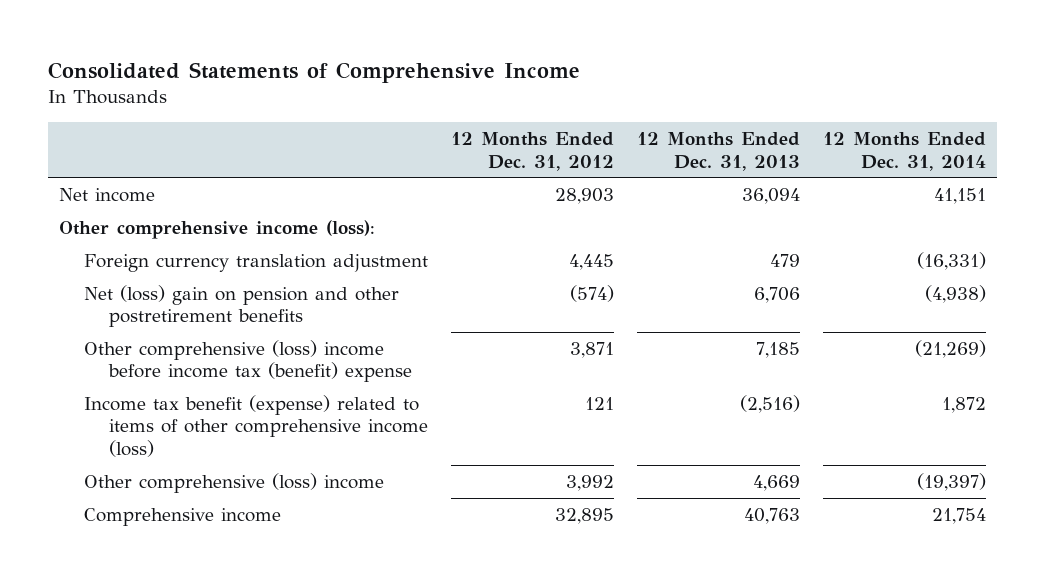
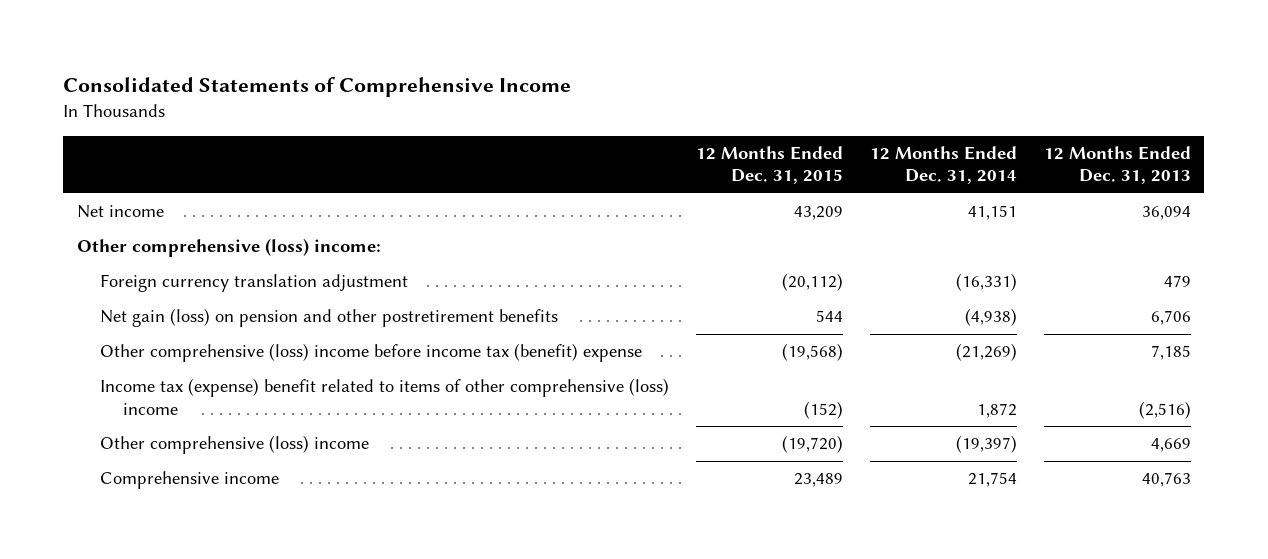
- | 12 Months Ended Dec. 31, 2012 | 12 Months Ended Dec. 31, 2013 | 12 Months Ended Dec. 31, 2014
+ | 12 Months Ended Dec. 31, 2015 | 12 Months Ended Dec. 31, 2014 | 12 Months Ended Dec. 31, 2013
- Other comprehensive income (loss):
+ Other comprehensive (loss) income:
- Net (loss) gain on pension and other postretirement benefits | (574) | 6,706 | (4,938)
+ Net gain (loss) on pension and other postretirement benefits | 544 | (4,938) | 6,706
- Income tax benefit (expense) related to items of other comprehensive income (loss) | 121 | (2,516) | 1,872
+ Income tax (expense) benefit related to items of other comprehensive (loss) income | (152) | 1,872 | (2,516)

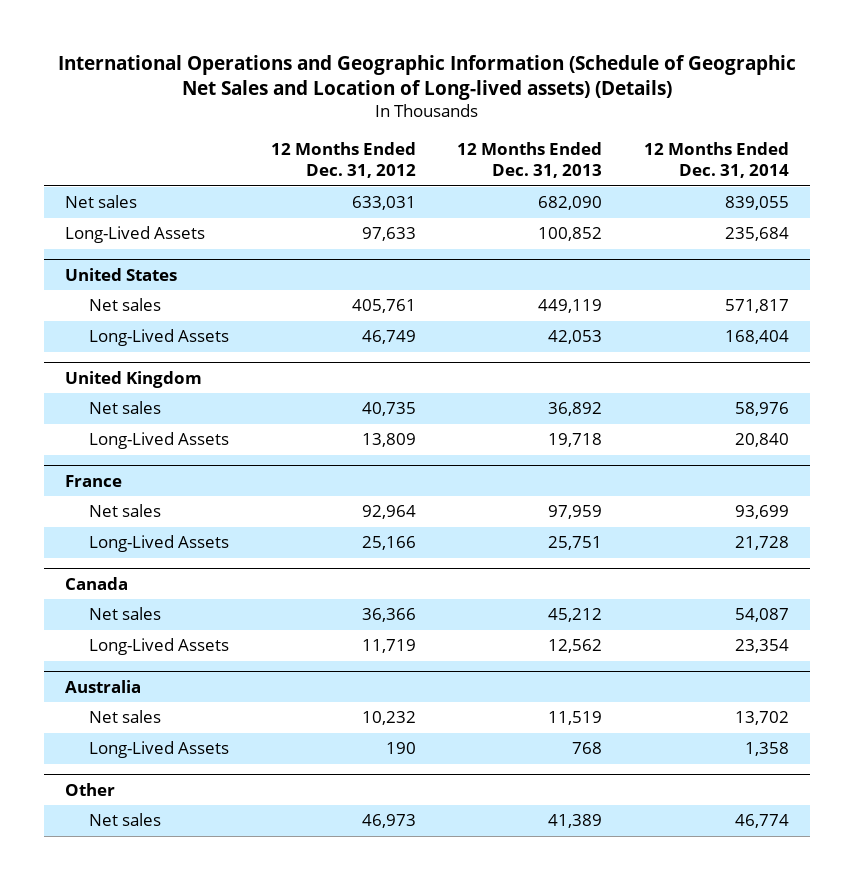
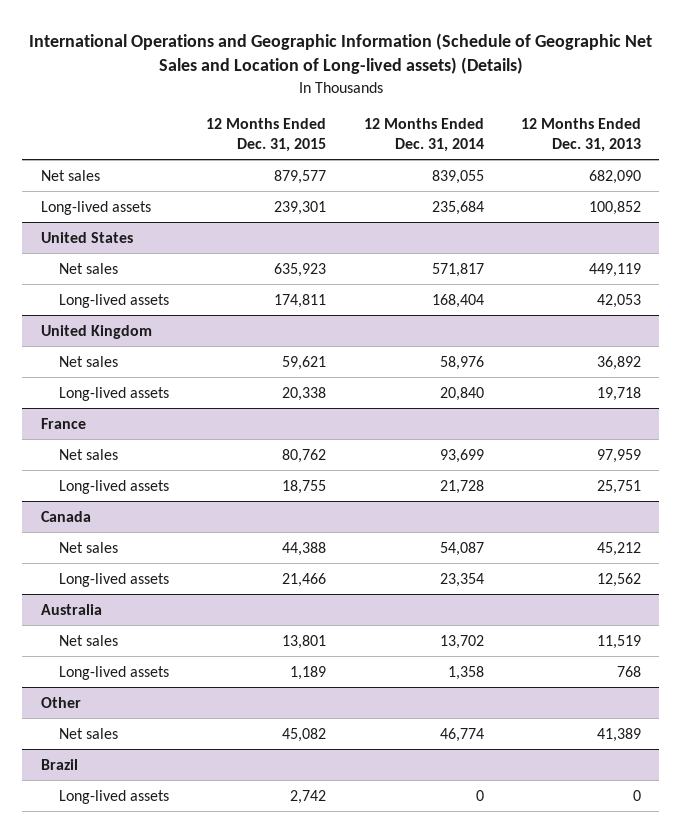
- | 12 Months Ended Dec. 31, 2012 | 12 Months Ended Dec. 31, 2013 | 12 Months Ended Dec. 31, 2014
+ | 12 Months Ended Dec. 31, 2015 | 12 Months Ended Dec. 31, 2014 | 12 Months Ended Dec. 31, 2013
- Long-Lived Assets | 97,633 | 100,852 | 235,684
+ Long-lived assets | 239,301 | 235,684 | 100,852
@ United States
- Long-Lived Assets | 46,749 | 42,053 | 168,404
+ Long-lived assets | 174,811 | 168,404 | 42,053
@ United Kingdom
- Long-Lived Assets | 13,809 | 19,718 | 20,840
+ Long-lived assets | 20,338 | 20,840 | 19,718
@ France
- Long-Lived Assets | 25,166 | 25,751 | 21,728
+ Long-lived assets | 18,755 | 21,728 | 25,751
@ Canada
- Long-Lived Assets | 11,719 | 12,562 | 23,354
+ Long-lived assets | 21,466 | 23,354 | 12,562
@ Australia
- Long-Lived Assets | 190 | 768 | 1,358
+ Long-lived assets | 1,189 | 1,358 | 768
+ Brazil
+ Long-lived assets | 2,742 | 0 | 0

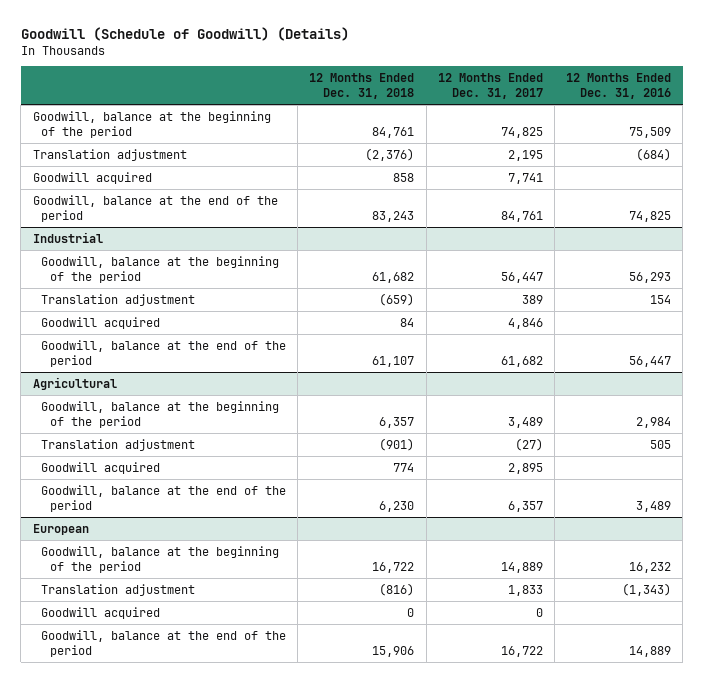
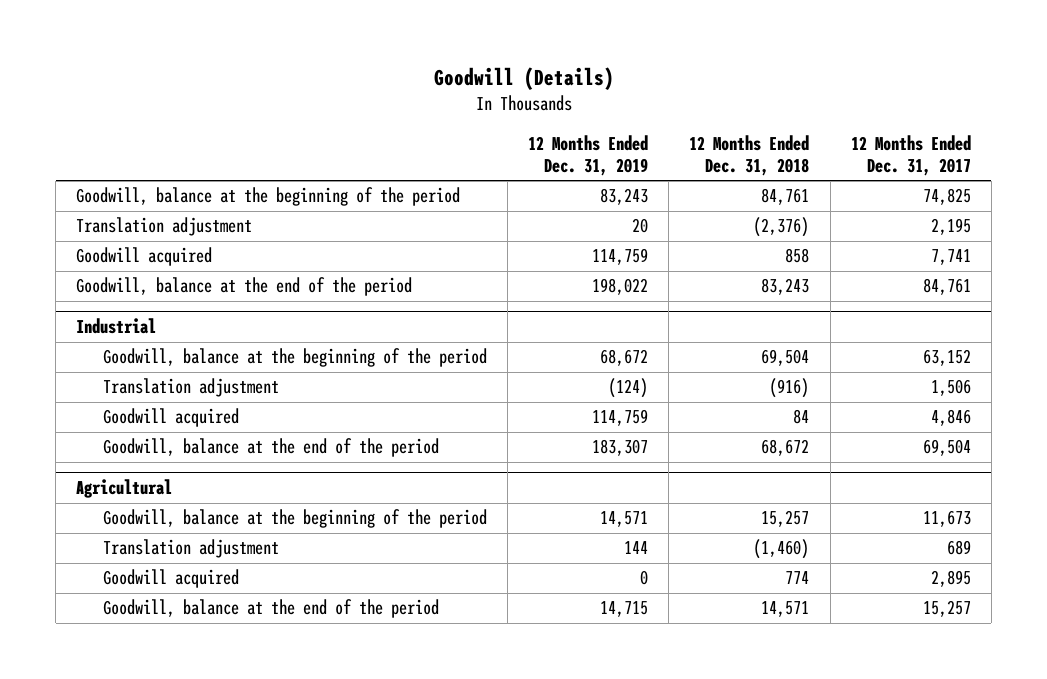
- Goodwill (Schedule of Goodwill) (Details)
+ Goodwill (Details)
- | 12 Months Ended Dec. 31, 2018 | 12 Months Ended Dec. 31, 2017 | 12 Months Ended Dec. 31, 2016
+ | 12 Months Ended Dec. 31, 2019 | 12 Months Ended Dec. 31, 2018 | 12 Months Ended Dec. 31, 2017
@ Industrial
- Goodwill, balance at the beginning of the period | 61,682 | 56,447 | 56,293
- Translation adjustment | (659) | 389 | 154
+ Goodwill, balance at the beginning of the period | 68,672 | 69,504 | 63,152
+ Translation adjustment | (124) | (916) | 1,506
- Goodwill, balance at the end of the period | 61,107 | 61,682 | 56,447
+ Goodwill, balance at the end of the period | 183,307 | 68,672 | 69,504
@ Agricultural
- Goodwill, balance at the beginning of the period | 6,357 | 3,489 | 2,984
- Translation adjustment | (901) | (27) | 505
+ Goodwill, balance at the beginning of the period | 14,571 | 15,257 | 11,673
+ Translation adjustment | 144 | (1,460) | 689
- Goodwill, balance at the end of the period | 6,230 | 6,357 | 3,489
- European
- Goodwill, balance at the beginning of the period | 16,722 | 14,889 | 16,232
- Translation adjustment | (816) | 1,833 | (1,343)
- Goodwill acquired | 0 | 0 |
- Goodwill, balance at the end of the period | 15,906 | 16,722 | 14,889
@ Agricultural
+ Goodwill, balance at the end of the period | 14,715 | 14,571 | 15,257

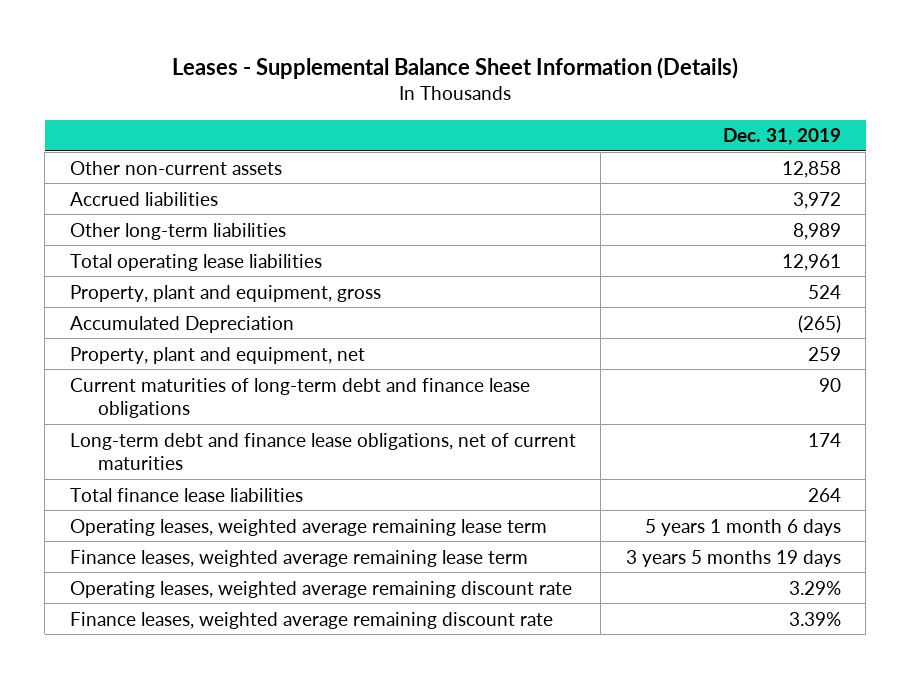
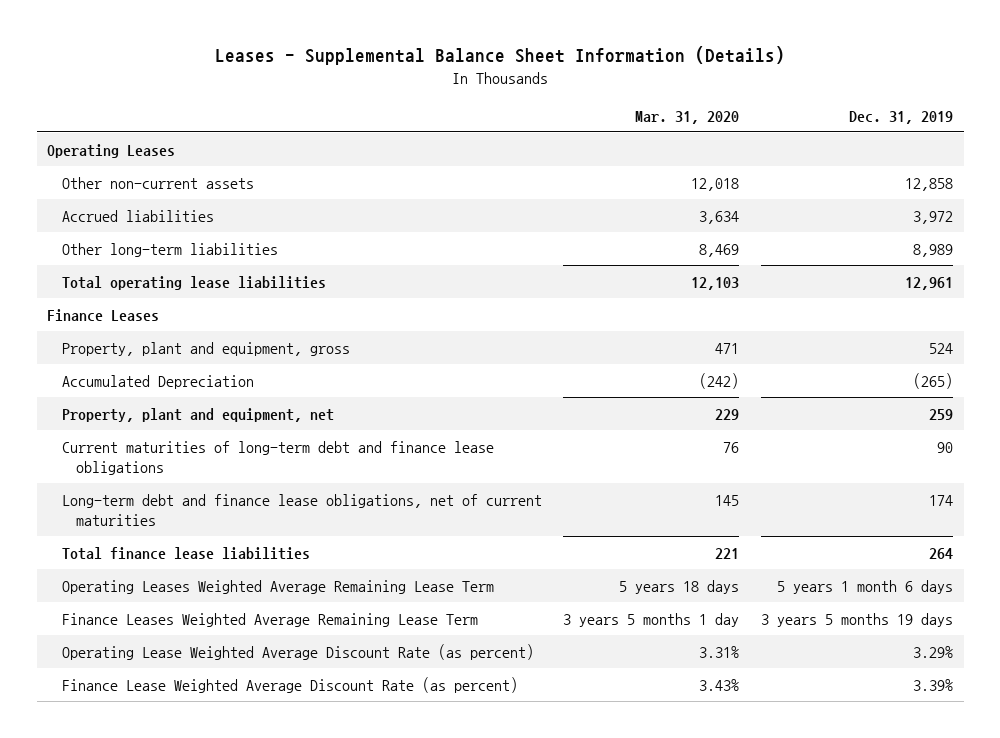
- | Dec. 31, 2019
+ | Mar. 31, 2020 | Dec. 31, 2019
+ Operating Leases
+ Finance Leases
- Operating leases, weighted average remaining lease term | 5 years 1 month 6 days
- Finance leases, weighted average remaining lease term | 3 years 5 months 19 days
- Operating leases, weighted average remaining discount rate | 3.29%
- Finance leases, weighted average remaining discount rate | 3.39%
+ Operating Leases Weighted Average Remaining Lease Term | 5 years 18 days | 5 years 1 month 6 days
+ Finance Leases Weighted Average Remaining Lease Term | 3 years 5 months 1 day | 3 years 5 months 19 days
+ Operating Lease Weighted Average Discount Rate (as percent) | 3.31% | 3.29%
+ Finance Lease Weighted Average Discount Rate (as percent) | 3.43% | 3.39%

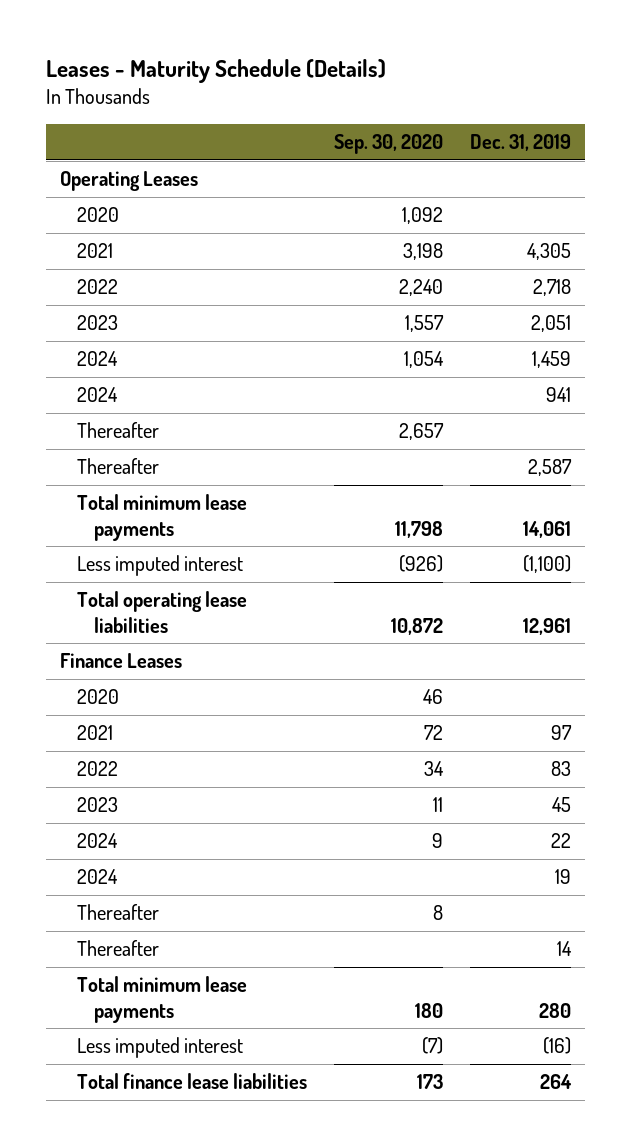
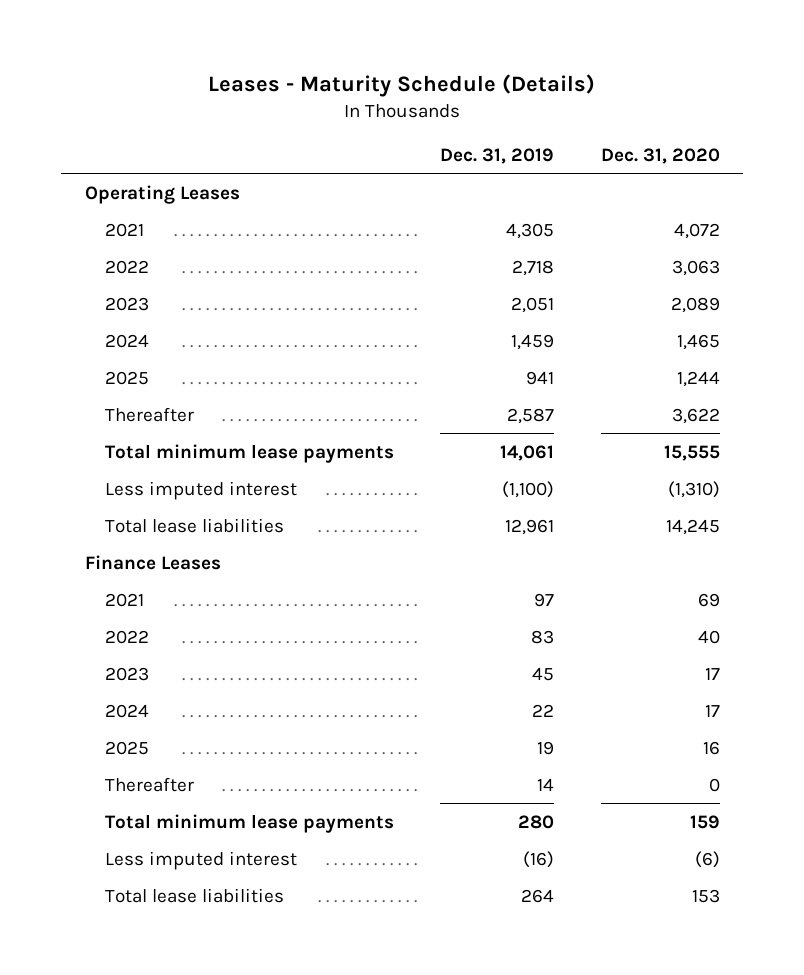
- | Sep. 30, 2020 | Dec. 31, 2019
+ | Dec. 31, 2019 | Dec. 31, 2020
- 2020 | 1,092 |
- 2024 | | 941
- Thereafter | 2,657 |
+ 2025 | 941 | 1,244
- Total operating lease liabilities | 10,872 | 12,961
+ Total lease liabilities | 12,961 | 14,245
- 2020 | 46 |
- 2024 | | 19
- Thereafter | 8 |
+ 2025 | 19 | 16
- Total finance lease liabilities | 173 | 264
+ Total lease liabilities | 264 | 153

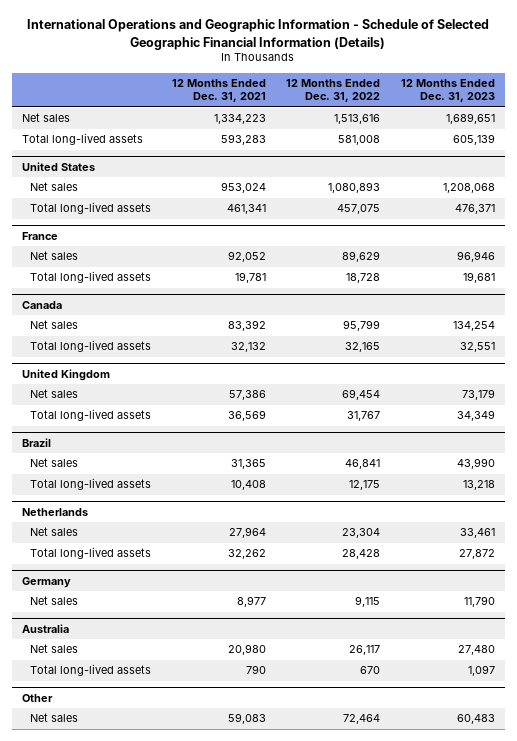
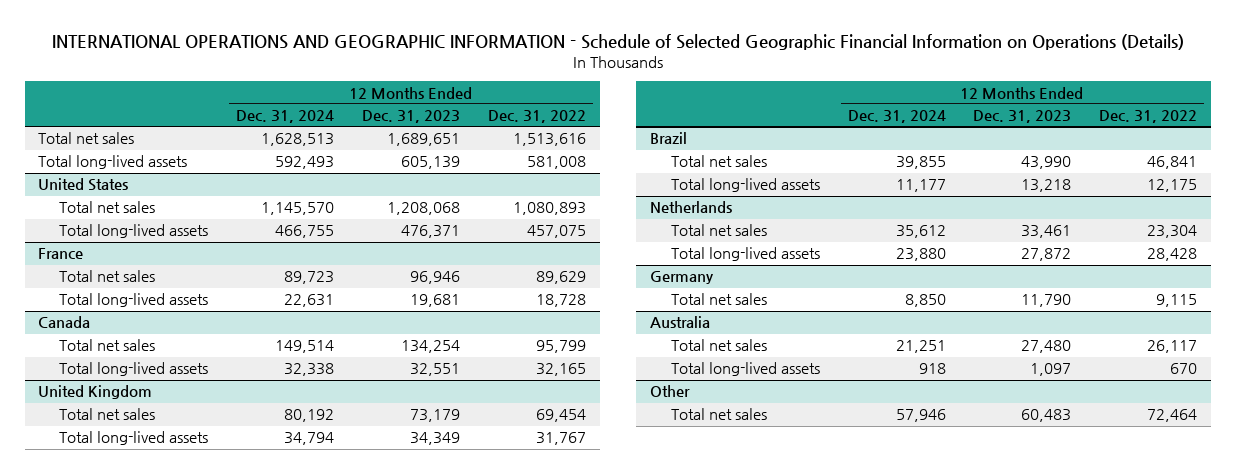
- International Operations and Geographic Information - Schedule of Selected Geographic Financial Information (Details)
+ INTERNATIONAL OPERATIONS AND GEOGRAPHIC INFORMATION - Schedule of Selected Geographic Financial Information on Operations (Details)
- | 12 Months Ended Dec. 31, 2021 | 12 Months Ended Dec. 31, 2022 | 12 Months Ended Dec. 31, 2023
+ | 12 Months Ended Dec. 31, 2024 | 12 Months Ended Dec. 31, 2023 | 12 Months Ended Dec. 31, 2022
- Net sales | 1,334,223 | 1,513,616 | 1,689,651
+ Total net sales | 1,628,513 | 1,689,651 | 1,513,616
@ United States
- Net sales | 953,024 | 1,080,893 | 1,208,068
+ Total net sales | 1,145,570 | 1,208,068 | 1,080,893
@ France
- Net sales | 92,052 | 89,629 | 96,946
+ Total net sales | 89,723 | 96,946 | 89,629
@ Canada
- Net sales | 83,392 | 95,799 | 134,254
+ Total net sales | 149,514 | 134,254 | 95,799
@ United Kingdom
- Net sales | 57,386 | 69,454 | 73,179
+ Total net sales | 80,192 | 73,179 | 69,454
@ Brazil
- Net sales | 31,365 | 46,841 | 43,990
+ Total net sales | 39,855 | 43,990 | 46,841
@ Netherlands
- Net sales | 27,964 | 23,304 | 33,461
+ Total net sales | 35,612 | 33,461 | 23,304
@ Germany
- Net sales | 8,977 | 9,115 | 11,790
+ Total net sales | 8,850 | 11,790 | 9,115
@ Australia
- Net sales | 20,980 | 26,117 | 27,480
+ Total net sales | 21,251 | 27,480 | 26,117
@ Other
- Net sales | 59,083 | 72,464 | 60,483
+ Total net sales | 57,946 | 60,483 | 72,464

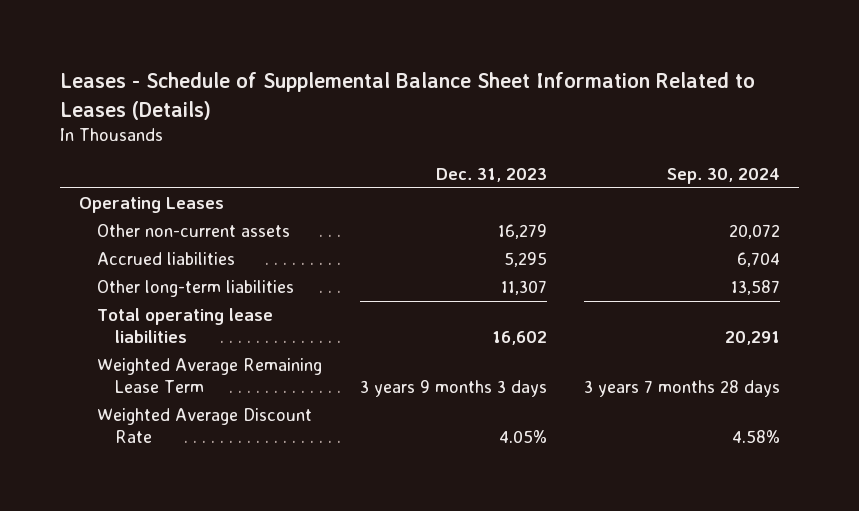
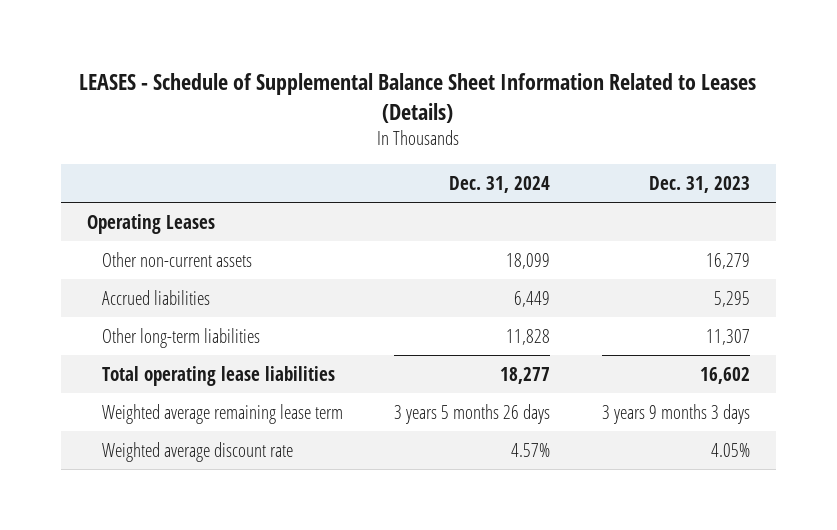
- Leases - Schedule of Supplemental Balance Sheet Information Related to Leases (Details)
+ LEASES - Schedule of Supplemental Balance Sheet Information Related to Leases (Details)
- | Dec. 31, 2023 | Sep. 30, 2024
+ | Dec. 31, 2024 | Dec. 31, 2023
- Weighted Average Remaining Lease Term | 3 years 9 months 3 days | 3 years 7 months 28 days
- Weighted Average Discount Rate | 4.05% | 4.58%
+ Weighted average remaining lease term | 3 years 5 months 26 days | 3 years 9 months 3 days
+ Weighted average discount rate | 4.57% | 4.05%

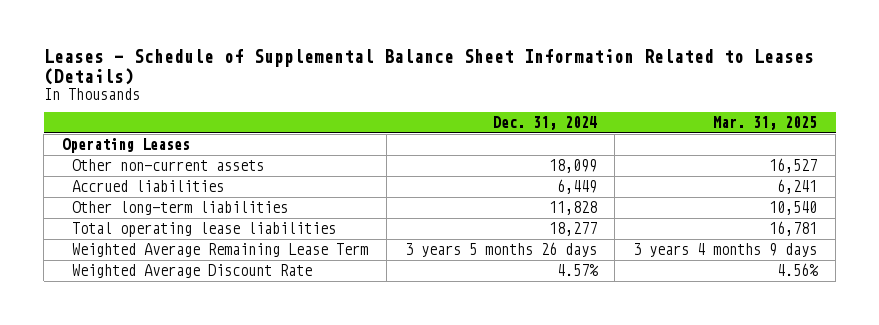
- LEASES - Schedule of Supplemental Balance Sheet Information Related to Leases (Details)
+ Leases - Schedule of Supplemental Balance Sheet Information Related to Leases (Details)
- | Dec. 31, 2024 | Dec. 31, 2023
+ | Dec. 31, 2024 | Mar. 31, 2025
- Weighted average remaining lease term | 3 years 5 months 26 days | 3 years 9 months 3 days
- Weighted average discount rate | 4.57% | 4.05%
+ Weighted Average Remaining Lease Term | 3 years 5 months 26 days | 3 years 4 months 9 days
+ Weighted Average Discount Rate | 4.57% | 4.56%

